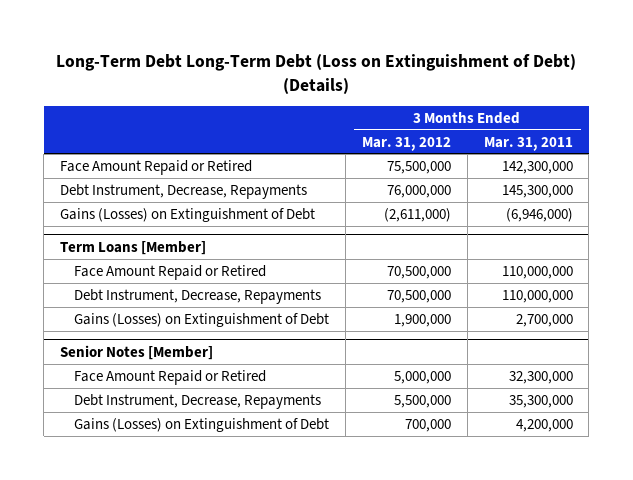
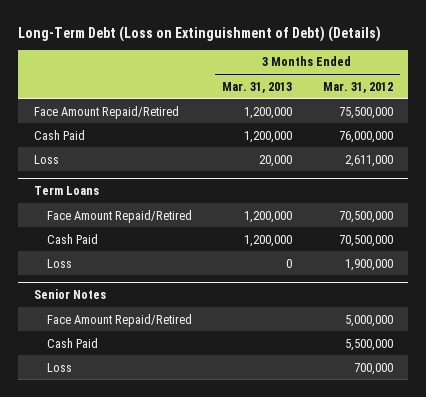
- Long-Term Debt Long-Term Debt (Loss on Extinguishment of Debt) (Details)
+ Long-Term Debt (Loss on Extinguishment of Debt) (Details)
- | 3 Months Ended Mar. 31, 2012 | 3 Months Ended Mar. 31, 2011
+ | 3 Months Ended Mar. 31, 2013 | 3 Months Ended Mar. 31, 2012
- Face Amount Repaid or Retired | 75,500,000 | 142,300,000
- Debt Instrument, Decrease, Repayments | 76,000,000 | 145,300,000
- Gains (Losses) on Extinguishment of Debt | (2,611,000) | (6,946,000)
- Term Loans [Member]
- Face Amount Repaid or Retired | 70,500,000 | 110,000,000
- Debt Instrument, Decrease, Repayments | 70,500,000 | 110,000,000
- Gains (Losses) on Extinguishment of Debt | 1,900,000 | 2,700,000
- Senior Notes [Member]
- Face Amount Repaid or Retired | 5,000,000 | 32,300,000
- Debt Instrument, Decrease, Repayments | 5,500,000 | 35,300,000
- Gains (Losses) on Extinguishment of Debt | 700,000 | 4,200,000
+ Face Amount Repaid/Retired | 1,200,000 | 75,500,000
+ Cash Paid | 1,200,000 | 76,000,000
+ Loss | 20,000 | 2,611,000
+ Term Loans
+ Face Amount Repaid/Retired | 1,200,000 | 70,500,000
+ Cash Paid | 1,200,000 | 70,500,000
+ Loss | 0 | 1,900,000
+ Senior Notes
+ Face Amount Repaid/Retired | | 5,000,000
+ Cash Paid | | 5,500,000
+ Loss | | 700,000

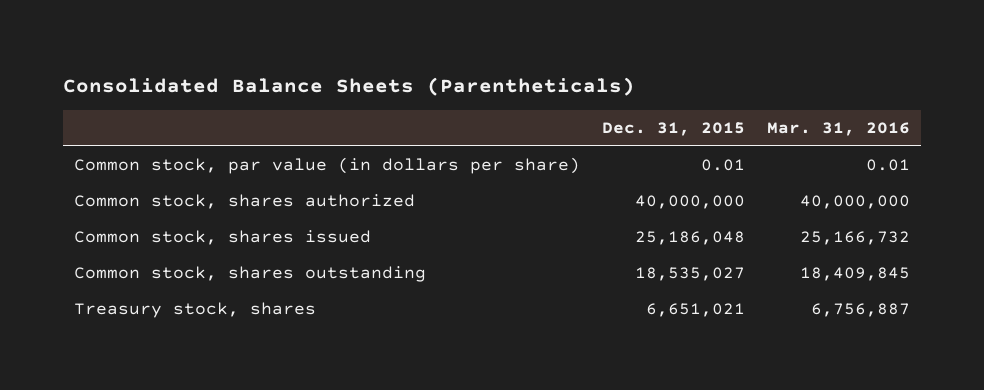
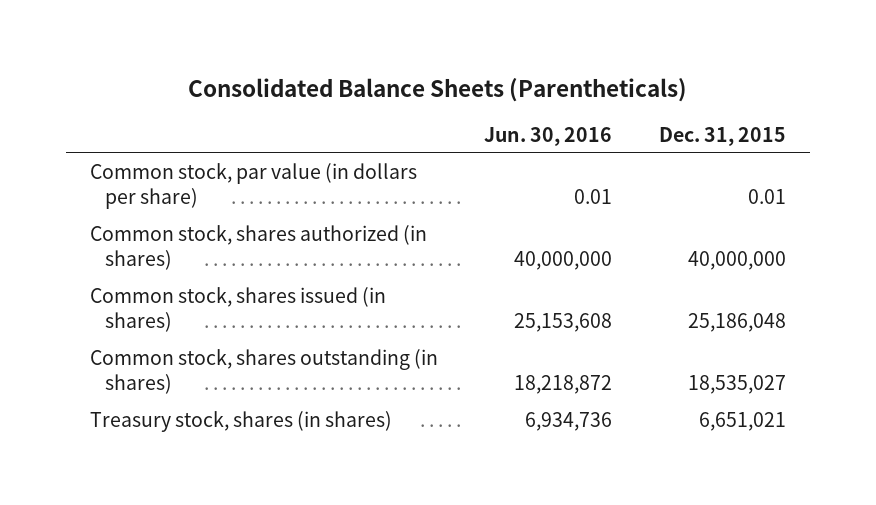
- | Dec. 31, 2015 | Mar. 31, 2016
+ | Jun. 30, 2016 | Dec. 31, 2015
- Common stock, shares authorized | 40,000,000 | 40,000,000
- Common stock, shares issued | 25,186,048 | 25,166,732
- Common stock, shares outstanding | 18,535,027 | 18,409,845
- Treasury stock, shares | 6,651,021 | 6,756,887
+ Common stock, shares authorized (in shares) | 40,000,000 | 40,000,000
+ Common stock, shares issued (in shares) | 25,153,608 | 25,186,048
+ Common stock, shares outstanding (in shares) | 18,218,872 | 18,535,027
+ Treasury stock, shares (in shares) | 6,934,736 | 6,651,021

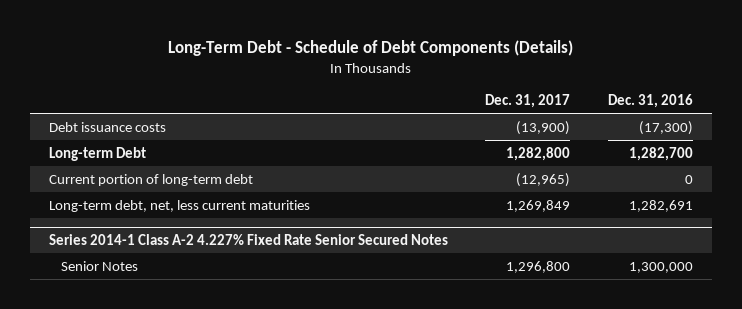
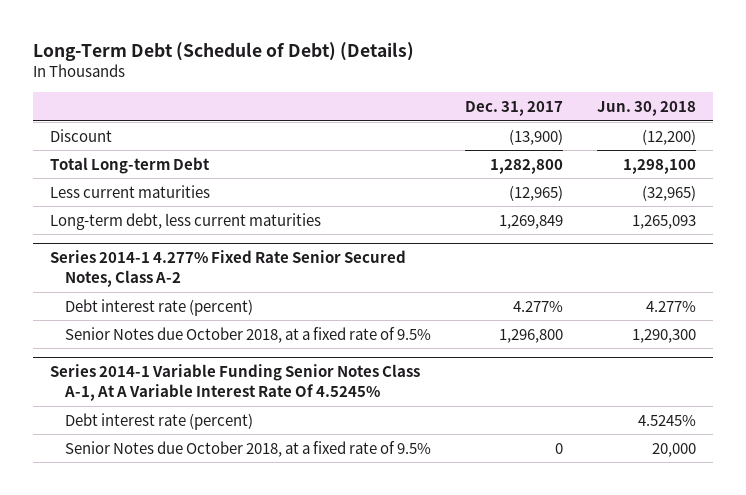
- Long-Term Debt - Schedule of Debt Components (Details)
+ Long-Term Debt (Schedule of Debt) (Details)
- | Dec. 31, 2017 | Dec. 31, 2016
+ | Dec. 31, 2017 | Jun. 30, 2018
- Debt issuance costs | (13,900) | (17,300)
- Long-term Debt | 1,282,800 | 1,282,700
- Current portion of long-term debt | (12,965) | 0
- Long-term debt, net, less current maturities | 1,269,849 | 1,282,691
- Series 2014-1 Class A-2 4.227% Fixed Rate Senior Secured Notes
- Senior Notes | 1,296,800 | 1,300,000
+ Discount | (13,900) | (12,200)
+ Total Long-term Debt | 1,282,800 | 1,298,100
+ Less current maturities | (12,965) | (32,965)
+ Long-term debt, less current maturities | 1,269,849 | 1,265,093
+ Series 2014-1 4.277% Fixed Rate Senior Secured Notes, Class A-2
+ Debt interest rate (percent) | 4.277% | 4.277%
+ Senior Notes due October 2018, at a fixed rate of 9.5% | 1,296,800 | 1,290,300
+ Series 2014-1 Variable Funding Senior Notes Class A-1, At A Variable Interest Rate Of 4.5245%
+ Debt interest rate (percent) | | 4.5245%
+ Senior Notes due October 2018, at a fixed rate of 9.5% | 0 | 20,000

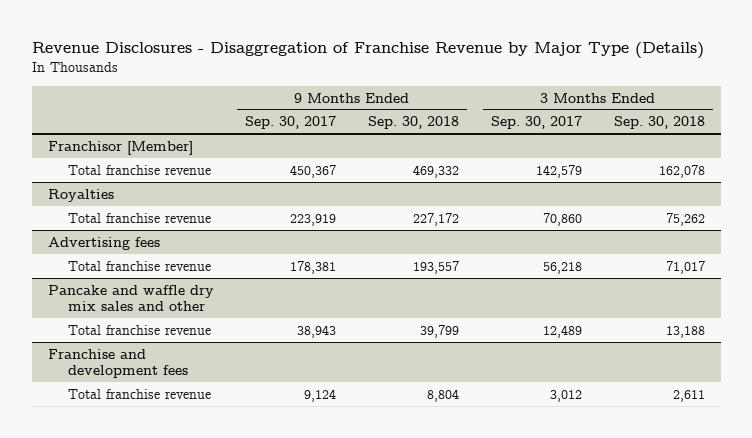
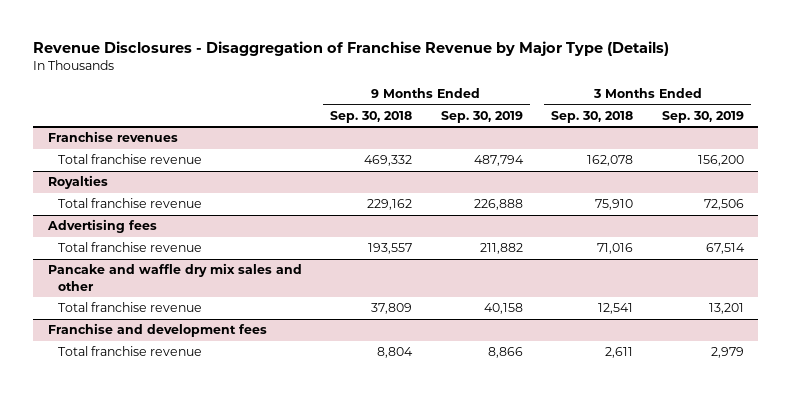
- | 9 Months Ended Sep. 30, 2017 | 9 Months Ended Sep. 30, 2018 | 3 Months Ended Sep. 30, 2017 | 3 Months Ended Sep. 30, 2018
+ | 9 Months Ended Sep. 30, 2018 | 9 Months Ended Sep. 30, 2019 | 3 Months Ended Sep. 30, 2018 | 3 Months Ended Sep. 30, 2019
- Franchisor [Member]
+ Franchise revenues
@ Royalties
- Total franchise revenue | 223,919 | 227,172 | 70,860 | 75,262
+ Total franchise revenue | 229,162 | 226,888 | 75,910 | 72,506
@ Advertising fees
- Total franchise revenue | 178,381 | 193,557 | 56,218 | 71,017
+ Total franchise revenue | 193,557 | 211,882 | 71,016 | 67,514
@ Pancake and waffle dry mix sales and other
- Total franchise revenue | 38,943 | 39,799 | 12,489 | 13,188
+ Total franchise revenue | 37,809 | 40,158 | 12,541 | 13,201

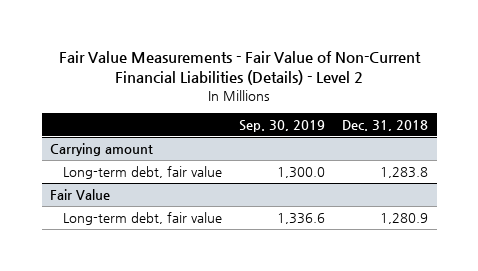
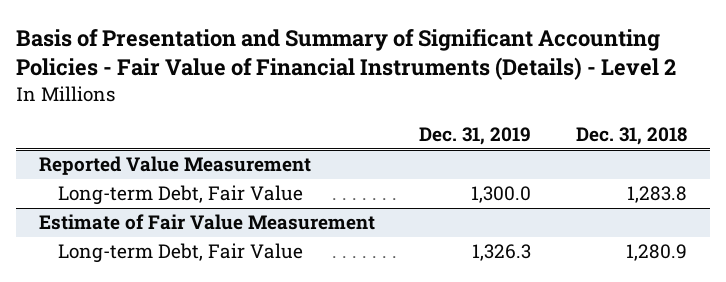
- Fair Value Measurements - Fair Value of Non-Current Financial Liabilities (Details) - Level 2
+ Basis of Presentation and Summary of Significant Accounting Policies - Fair Value of Financial Instruments (Details) - Level 2
- | Sep. 30, 2019 | Dec. 31, 2018
+ | Dec. 31, 2019 | Dec. 31, 2018
- Carrying amount
- Long-term debt, fair value | 1,300.0 | 1,283.8
- Fair Value
- Long-term debt, fair value | 1,336.6 | 1,280.9
+ Reported Value Measurement
+ Long-term Debt, Fair Value | 1,300.0 | 1,283.8
+ Estimate of Fair Value Measurement
+ Long-term Debt, Fair Value | 1,326.3 | 1,280.9

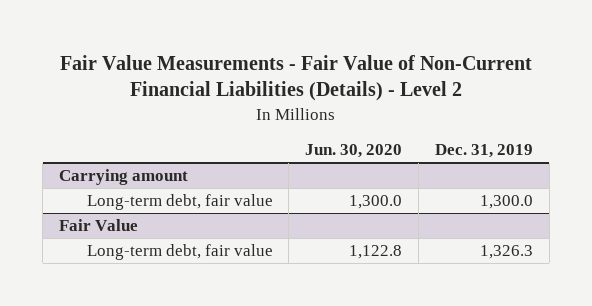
- Basis of Presentation and Summary of Significant Accounting Policies - Fair Value of Financial Instruments (Details) - Level 2
+ Fair Value Measurements - Fair Value of Non-Current Financial Liabilities (Details) - Level 2
- | Dec. 31, 2019 | Dec. 31, 2018
+ | Jun. 30, 2020 | Dec. 31, 2019
- Reported Value Measurement
- Long-term Debt, Fair Value | 1,300.0 | 1,283.8
- Estimate of Fair Value Measurement
- Long-term Debt, Fair Value | 1,326.3 | 1,280.9
+ Carrying amount
+ Long-term debt, fair value | 1,300.0 | 1,300.0
+ Fair Value
+ Long-term debt, fair value | 1,122.8 | 1,326.3

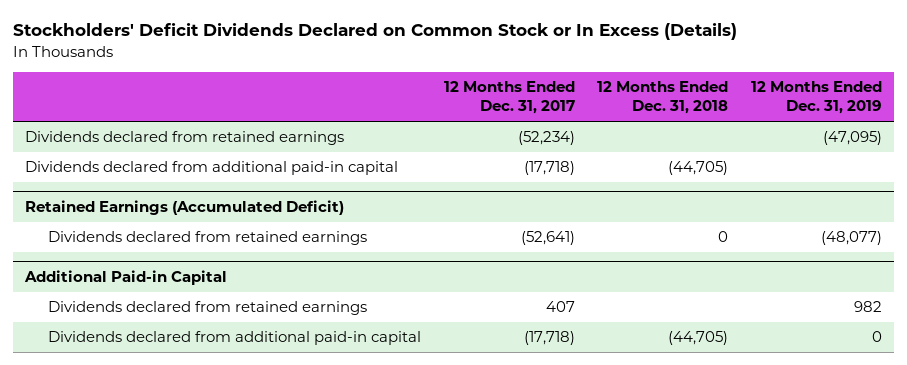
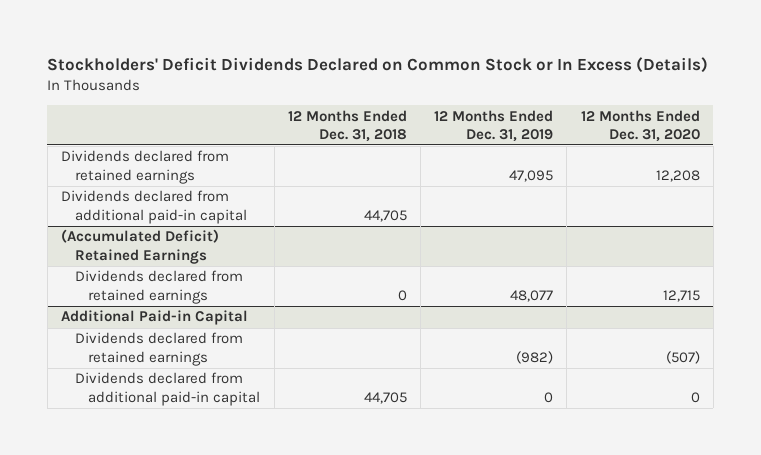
- | 12 Months Ended Dec. 31, 2017 | 12 Months Ended Dec. 31, 2018 | 12 Months Ended Dec. 31, 2019
+ | 12 Months Ended Dec. 31, 2018 | 12 Months Ended Dec. 31, 2019 | 12 Months Ended Dec. 31, 2020
- Dividends declared from retained earnings | (52,234) | | (47,095)
- Dividends declared from additional paid-in capital | (17,718) | (44,705) |
- Retained Earnings (Accumulated Deficit)
- Dividends declared from retained earnings | (52,641) | 0 | (48,077)
+ Dividends declared from retained earnings | | 47,095 | 12,208
+ Dividends declared from additional paid-in capital | 44,705 | |
+ (Accumulated Deficit) Retained Earnings
+ Dividends declared from retained earnings | 0 | 48,077 | 12,715
@ Additional Paid-in Capital
- Dividends declared from retained earnings | 407 | | 982
- Dividends declared from additional paid-in capital | (17,718) | (44,705) | 0
+ Dividends declared from retained earnings | | (982) | (507)
+ Dividends declared from additional paid-in capital | 44,705 | 0 | 0

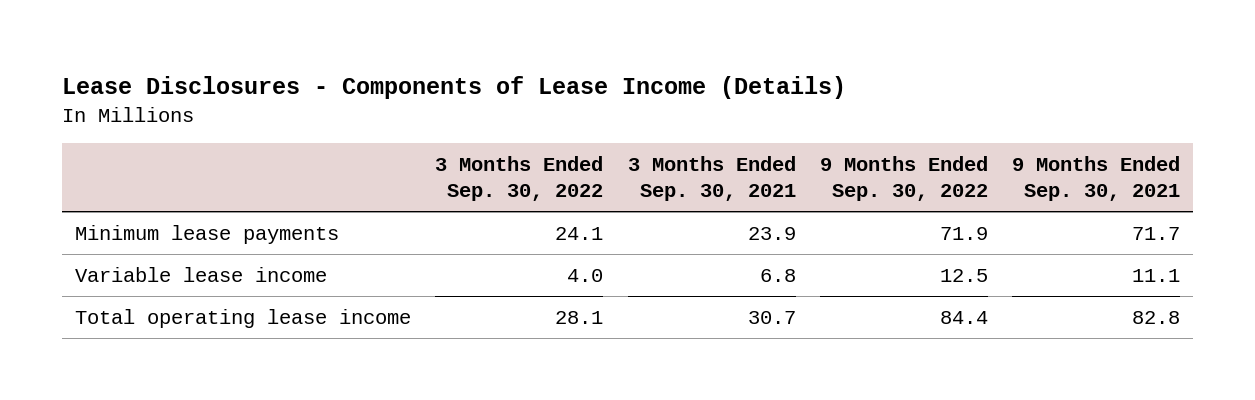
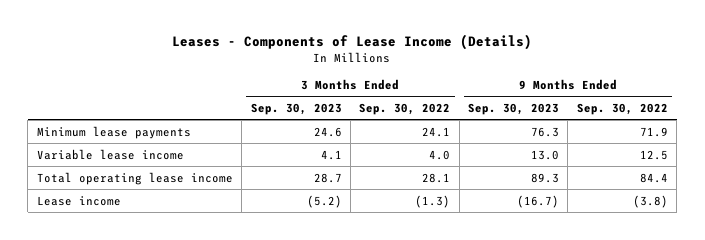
- Lease Disclosures - Components of Lease Income (Details)
+ Leases - Components of Lease Income (Details)
- | 3 Months Ended Sep. 30, 2022 | 3 Months Ended Sep. 30, 2021 | 9 Months Ended Sep. 30, 2022 | 9 Months Ended Sep. 30, 2021
+ | 3 Months Ended Sep. 30, 2023 | 3 Months Ended Sep. 30, 2022 | 9 Months Ended Sep. 30, 2023 | 9 Months Ended Sep. 30, 2022
+ Lease income | (5.2) | (1.3) | (16.7) | (3.8)

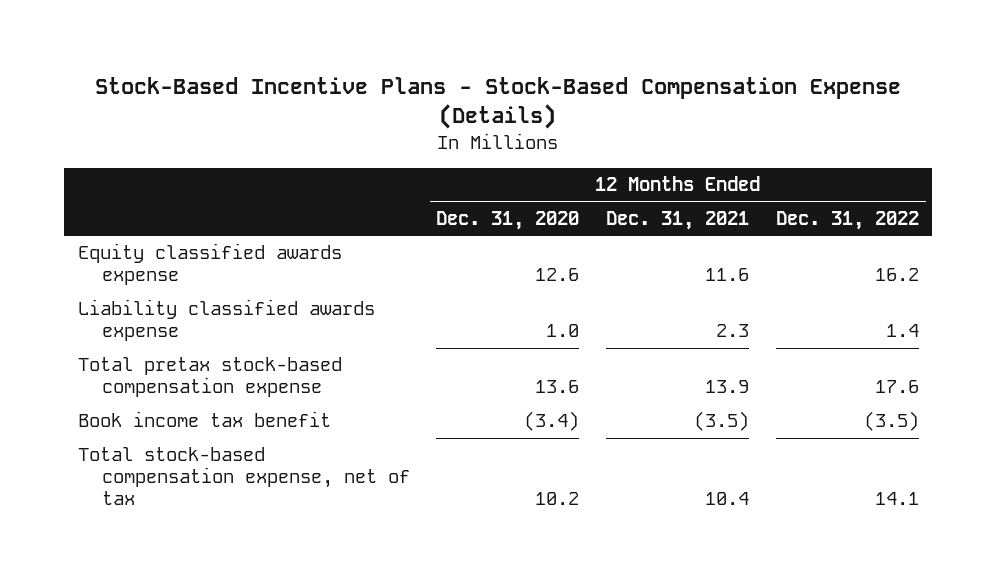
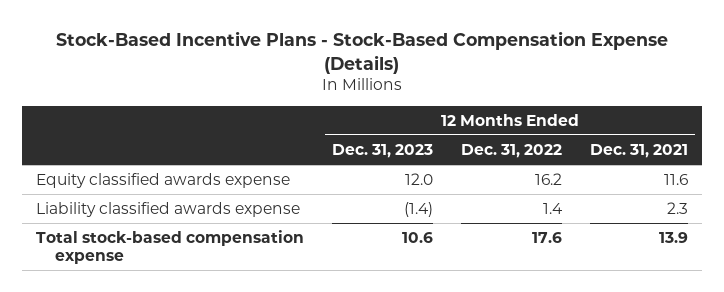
- | 12 Months Ended Dec. 31, 2020 | 12 Months Ended Dec. 31, 2021 | 12 Months Ended Dec. 31, 2022
+ | 12 Months Ended Dec. 31, 2023 | 12 Months Ended Dec. 31, 2022 | 12 Months Ended Dec. 31, 2021
- Total pretax stock-based compensation expense | 13.6 | 13.9 | 17.6
- Book income tax benefit | (3.4) | (3.5) | (3.5)
- Total stock-based compensation expense, net of tax | 10.2 | 10.4 | 14.1
+ Total stock-based compensation expense | 10.6 | 17.6 | 13.9

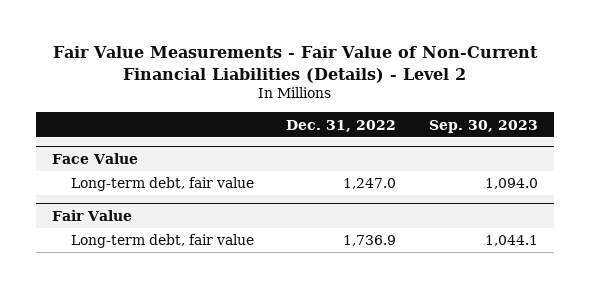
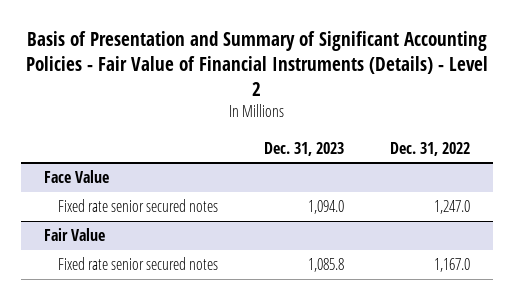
- Fair Value Measurements - Fair Value of Non-Current Financial Liabilities (Details) - Level 2
+ Basis of Presentation and Summary of Significant Accounting Policies - Fair Value of Financial Instruments (Details) - Level 2
- | Dec. 31, 2022 | Sep. 30, 2023
+ | Dec. 31, 2023 | Dec. 31, 2022
@ Face Value
- Long-term debt, fair value | 1,247.0 | 1,094.0
+ Fixed rate senior secured notes | 1,094.0 | 1,247.0
@ Fair Value
- Long-term debt, fair value | 1,736.9 | 1,044.1
+ Fixed rate senior secured notes | 1,085.8 | 1,167.0

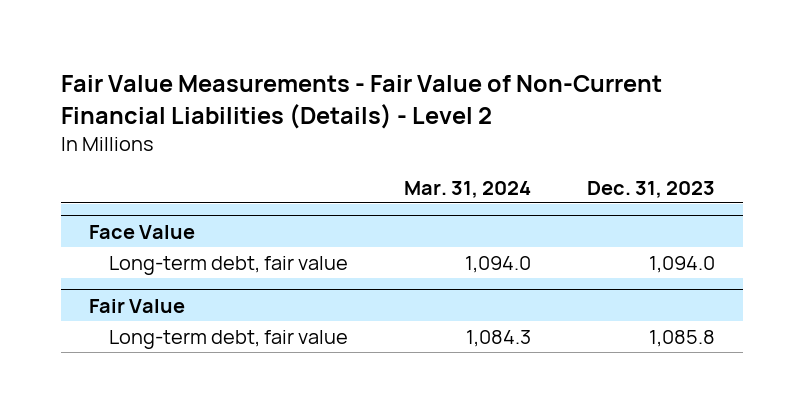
- Basis of Presentation and Summary of Significant Accounting Policies - Fair Value of Financial Instruments (Details) - Level 2
+ Fair Value Measurements - Fair Value of Non-Current Financial Liabilities (Details) - Level 2
- | Dec. 31, 2023 | Dec. 31, 2022
+ | Mar. 31, 2024 | Dec. 31, 2023
@ Face Value
- Fixed rate senior secured notes | 1,094.0 | 1,247.0
+ Long-term debt, fair value | 1,094.0 | 1,094.0
@ Fair Value
- Fixed rate senior secured notes | 1,085.8 | 1,167.0
+ Long-term debt, fair value | 1,084.3 | 1,085.8

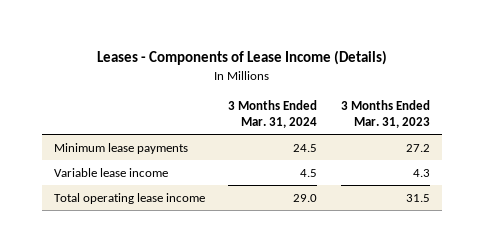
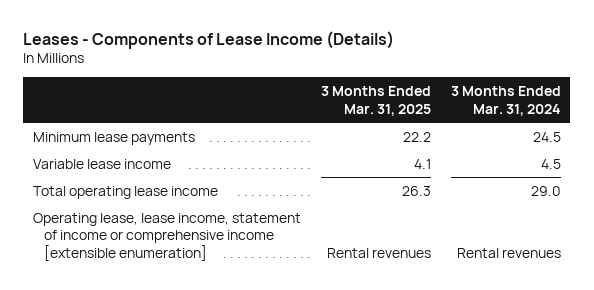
- | 3 Months Ended Mar. 31, 2024 | 3 Months Ended Mar. 31, 2023
+ | 3 Months Ended Mar. 31, 2025 | 3 Months Ended Mar. 31, 2024
+ Operating lease, lease income, statement of income or comprehensive income [extensible enumeration] | Rental revenues | Rental revenues

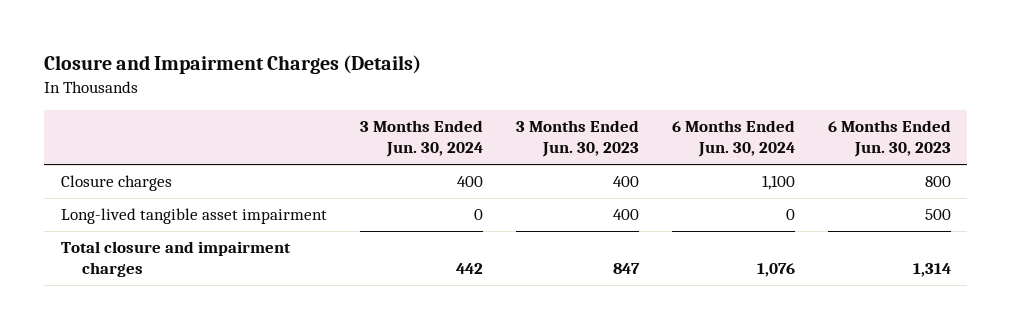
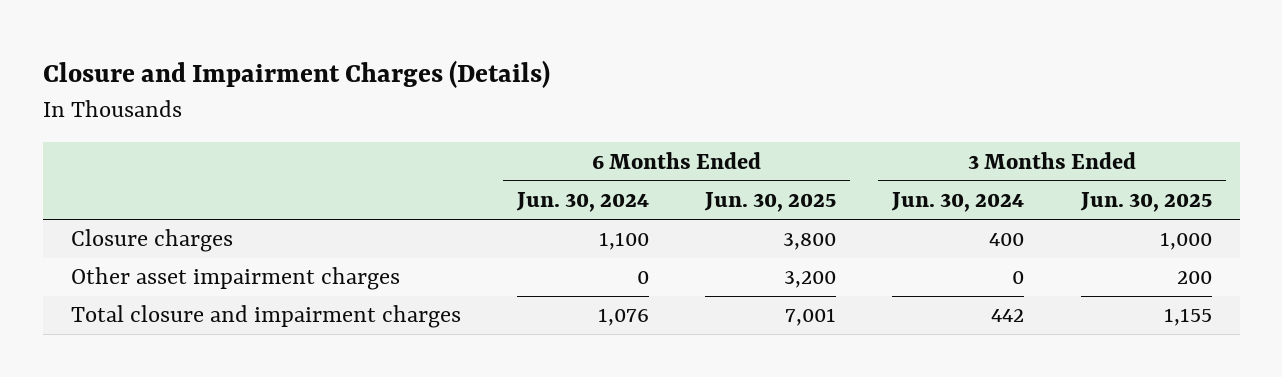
- | 3 Months Ended Jun. 30, 2024 | 3 Months Ended Jun. 30, 2023 | 6 Months Ended Jun. 30, 2024 | 6 Months Ended Jun. 30, 2023
+ | 6 Months Ended Jun. 30, 2024 | 6 Months Ended Jun. 30, 2025 | 3 Months Ended Jun. 30, 2024 | 3 Months Ended Jun. 30, 2025
- Long-lived tangible asset impairment | 0 | 400 | 0 | 500
+ Other asset impairment charges | 0 | 3,200 | 0 | 200

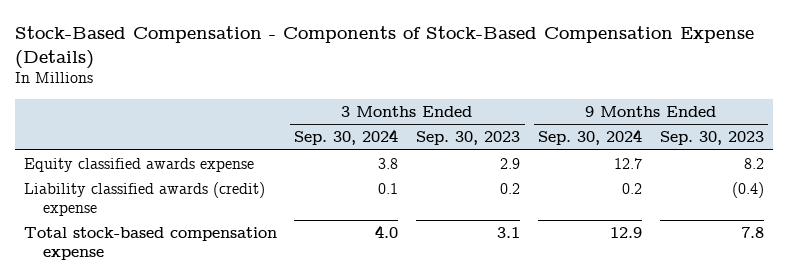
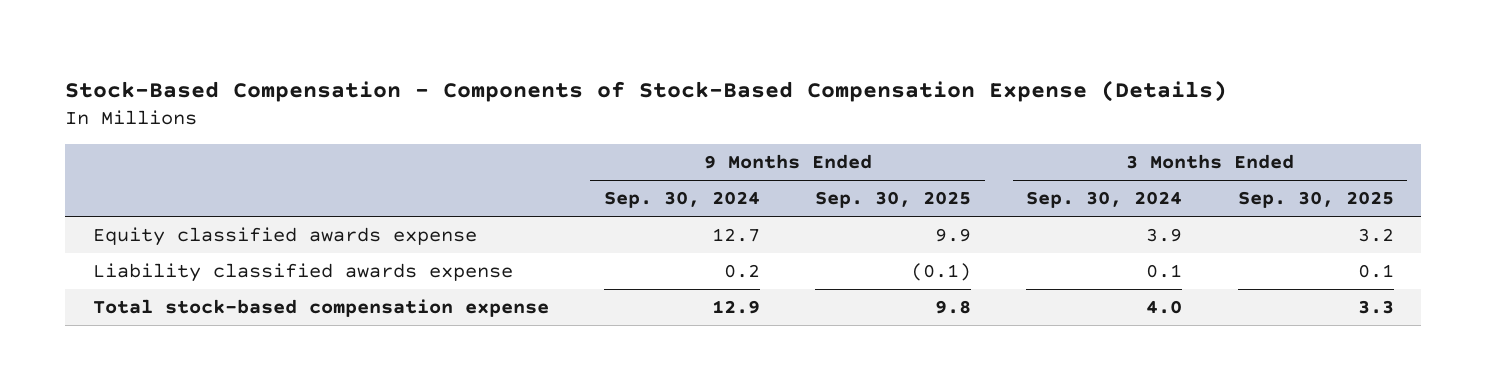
- | 3 Months Ended Sep. 30, 2024 | 3 Months Ended Sep. 30, 2023 | 9 Months Ended Sep. 30, 2024 | 9 Months Ended Sep. 30, 2023
+ | 9 Months Ended Sep. 30, 2024 | 9 Months Ended Sep. 30, 2025 | 3 Months Ended Sep. 30, 2024 | 3 Months Ended Sep. 30, 2025
- Equity classified awards expense | 3.8 | 2.9 | 12.7 | 8.2
- Liability classified awards (credit) expense | 0.1 | 0.2 | 0.2 | (0.4)
+ Equity classified awards expense | 12.7 | 9.9 | 3.9 | 3.2
+ Liability classified awards expense | 0.2 | (0.1) | 0.1 | 0.1

